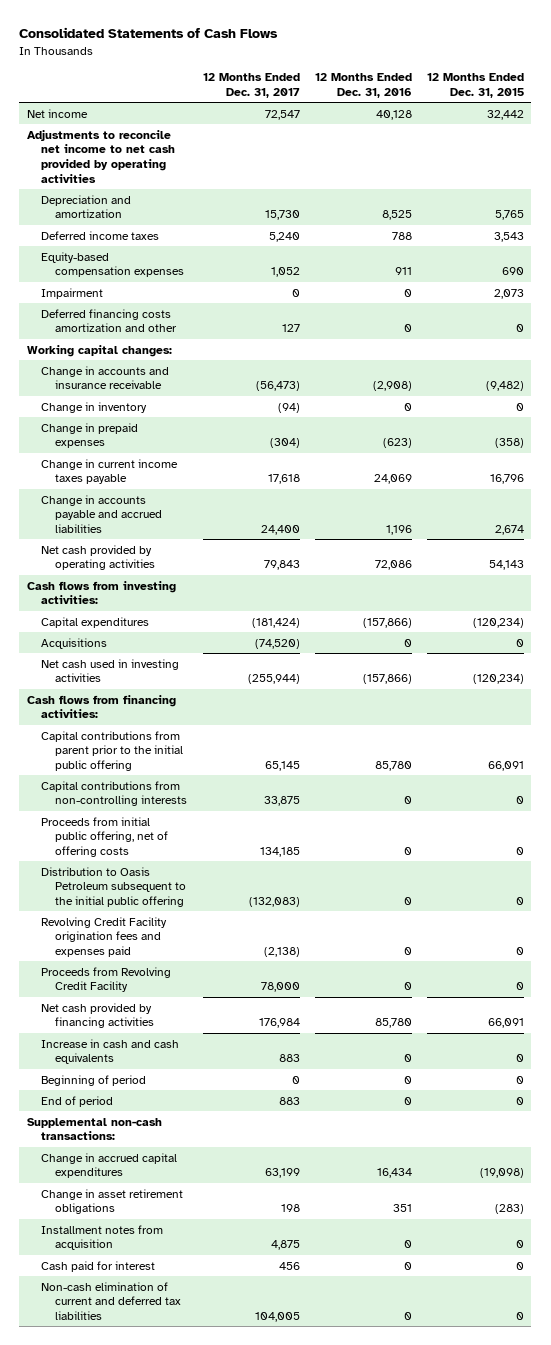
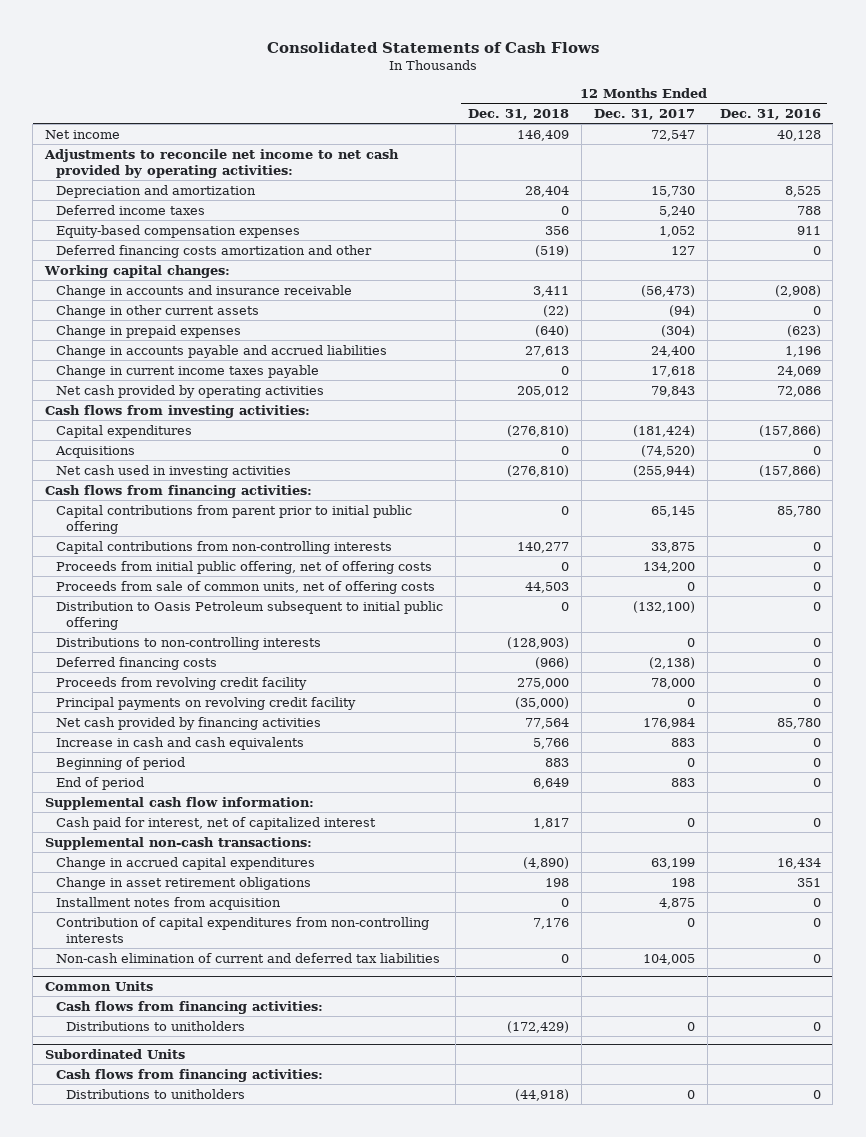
- | 12 Months Ended Dec. 31, 2017 | 12 Months Ended Dec. 31, 2016 | 12 Months Ended Dec. 31, 2015
+ | 12 Months Ended Dec. 31, 2018 | 12 Months Ended Dec. 31, 2017 | 12 Months Ended Dec. 31, 2016
- Adjustments to reconcile net income to net cash provided by operating activities
+ Adjustments to reconcile net income to net cash provided by operating activities:
- Impairment | 0 | 0 | 2,073
- Change in inventory | (94) | 0 | 0
+ Change in other current assets | (22) | (94) | 0
moved down: Change in current income taxes payable | 0 | 17,618 | 24,069
- Capital contributions from parent prior to the initial public offering | 65,145 | 85,780 | 66,091
+ Capital contributions from parent prior to initial public offering | 0 | 65,145 | 85,780
- Proceeds from initial public offering, net of offering costs | 134,185 | 0 | 0
- Distribution to Oasis Petroleum subsequent to the initial public offering | (132,083) | 0 | 0
- Revolving Credit Facility origination fees and expenses paid | (2,138) | 0 | 0
- Proceeds from Revolving Credit Facility | 78,000 | 0 | 0
+ Proceeds from initial public offering, net of offering costs | 0 | 134,200 | 0
+ Proceeds from sale of common units, net of offering costs | 44,503 | 0 | 0
+ Distribution to Oasis Petroleum subsequent to initial public offering | 0 | (132,100) | 0
+ Distributions to non-controlling interests | (128,903) | 0 | 0
+ Deferred financing costs | (966) | (2,138) | 0
+ Proceeds from revolving credit facility | 275,000 | 78,000 | 0
+ Principal payments on revolving credit facility | (35,000) | 0 | 0
+ Supplemental cash flow information:
+ Cash paid for interest, net of capitalized interest | 1,817 | 0 | 0
- Cash paid for interest | 456 | 0 | 0
+ Contribution of capital expenditures from non-controlling interests | 7,176 | 0 | 0
+ Common Units
+ Cash flows from financing activities:
+ Distributions to unitholders | (172,429) | 0 | 0
+ Subordinated Units
+ Cash flows from financing activities:
+ Distributions to unitholders | (44,918) | 0 | 0

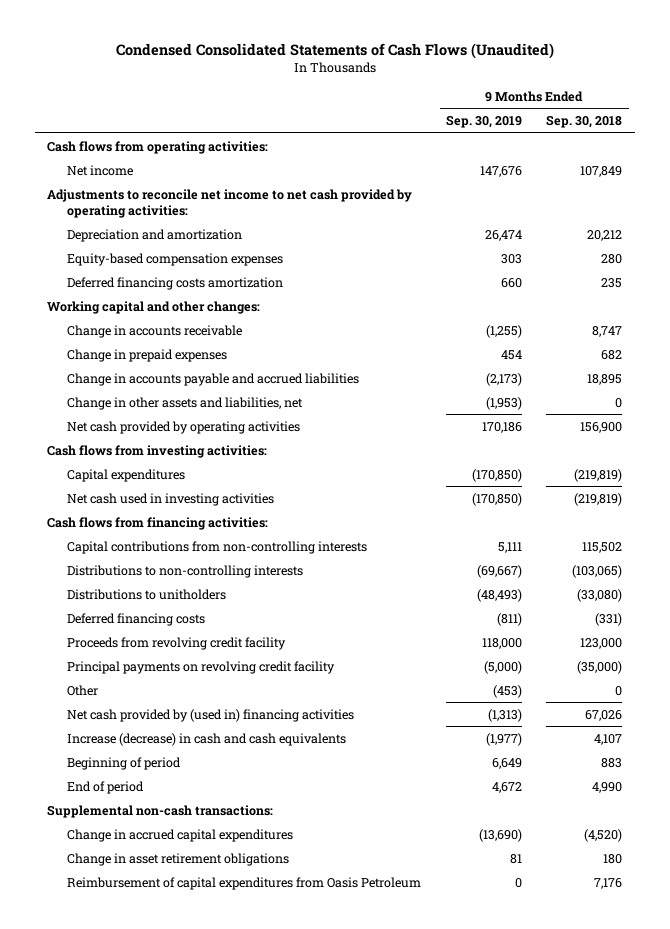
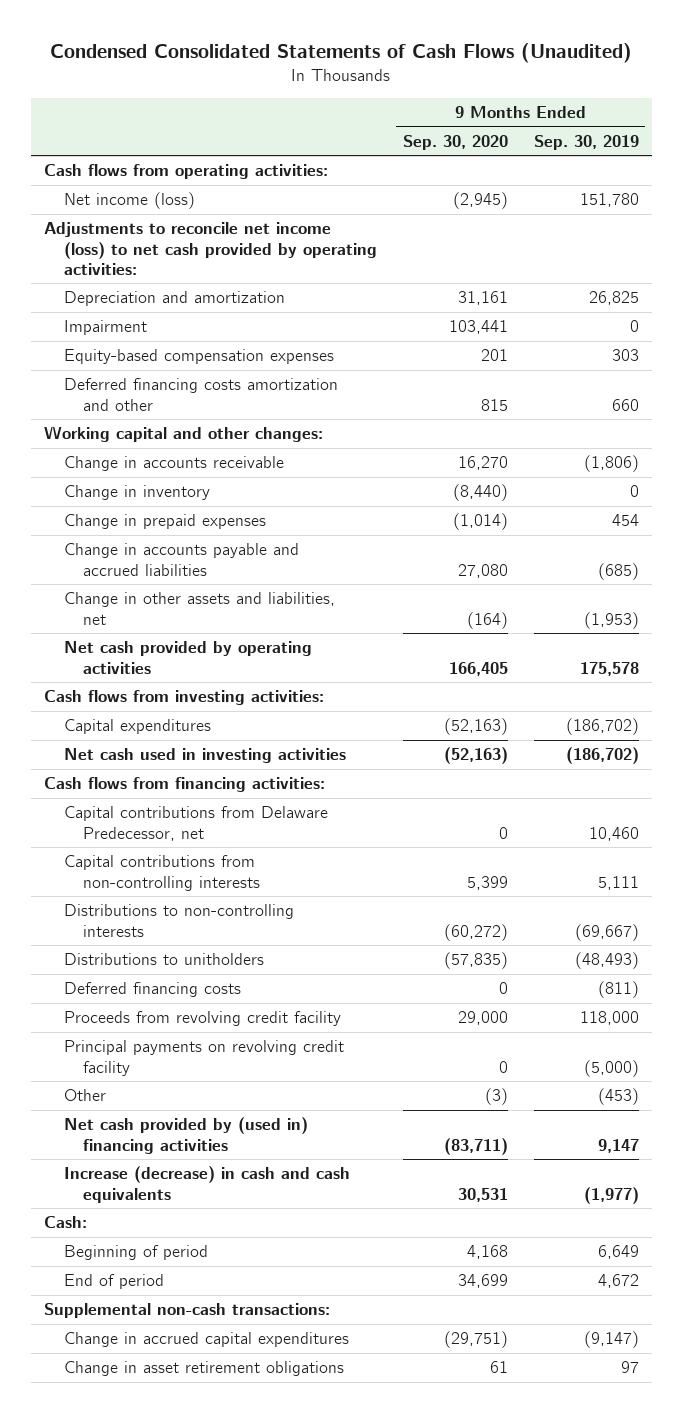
- | 9 Months Ended Sep. 30, 2019 | 9 Months Ended Sep. 30, 2018
+ | 9 Months Ended Sep. 30, 2020 | 9 Months Ended Sep. 30, 2019
- Net income | 147,676 | 107,849
- Adjustments to reconcile net income to net cash provided by operating activities:
- Depreciation and amortization | 26,474 | 20,212
+ Net income (loss) | (2,945) | 151,780
+ Adjustments to reconcile net income (loss) to net cash provided by operating activities:
+ Depreciation and amortization | 31,161 | 26,825
+ Impairment | 103,441 | 0
- Deferred financing costs amortization | 660 | 235
+ Deferred financing costs amortization and other | 815 | 660
- Change in accounts receivable | (1,255) | 8,747
+ Change in accounts receivable | 16,270 | (1,806)
+ Change in inventory | (8,440) | 0
- Change in accounts payable and accrued liabilities | (2,173) | 18,895
+ Change in accounts payable and accrued liabilities | 27,080 | (685)
- Net cash provided by operating activities | 170,186 | 156,900
+ Net cash provided by operating activities | 166,405 | 175,578
- Capital expenditures | (170,850) | (219,819)
- Net cash used in investing activities | (170,850) | (219,819)
+ Capital expenditures | (52,163) | (186,702)
+ Net cash used in investing activities | (52,163) | (186,702)
+ Capital contributions from Delaware Predecessor, net | 0 | 10,460
- Net cash provided by (used in) financing activities | (1,313) | 67,026
+ Net cash provided by (used in) financing activities | (83,711) | 9,147
+ Cash:
- Change in accrued capital expenditures | (13,690) | (4,520)
- Change in asset retirement obligations | 81 | 180
- Reimbursement of capital expenditures from Oasis Petroleum | 0 | 7,176
+ Change in accrued capital expenditures | (29,751) | (9,147)
+ Change in asset retirement obligations | 61 | 97

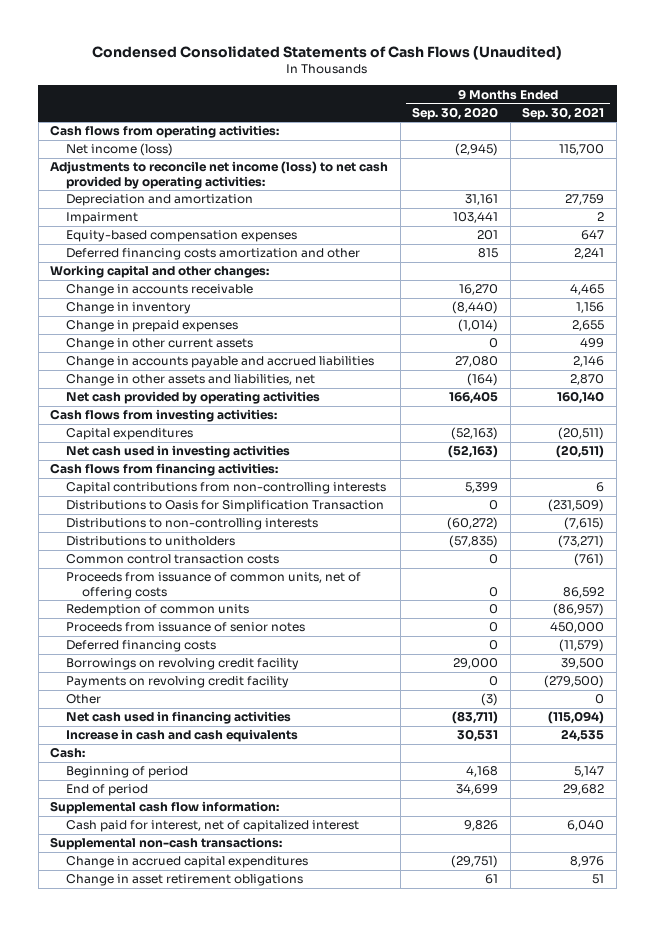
- | 9 Months Ended Sep. 30, 2020 | 9 Months Ended Sep. 30, 2019
+ | 9 Months Ended Sep. 30, 2020 | 9 Months Ended Sep. 30, 2021
+ Change in other current assets | 0 | 499
- Capital contributions from Delaware Predecessor, net | 0 | 10,460
+ Distributions to Oasis for Simplification Transaction | 0 | (231,509)
+ Common control transaction costs | 0 | (761)
+ Proceeds from issuance of common units, net of offering costs | 0 | 86,592
+ Redemption of common units | 0 | (86,957)
+ Proceeds from issuance of senior notes | 0 | 450,000
- Proceeds from revolving credit facility | 29,000 | 118,000
- Principal payments on revolving credit facility | 0 | (5,000)
+ Borrowings on revolving credit facility | 29,000 | 39,500
+ Payments on revolving credit facility | 0 | (279,500)
- Net cash provided by (used in) financing activities | (83,711) | 9,147
- Increase (decrease) in cash and cash equivalents | 30,531 | (1,977)
+ Net cash used in financing activities | (83,711) | (115,094)
+ Increase in cash and cash equivalents | 30,531 | 24,535
+ Supplemental cash flow information:
+ Cash paid for interest, net of capitalized interest | 9,826 | 6,040

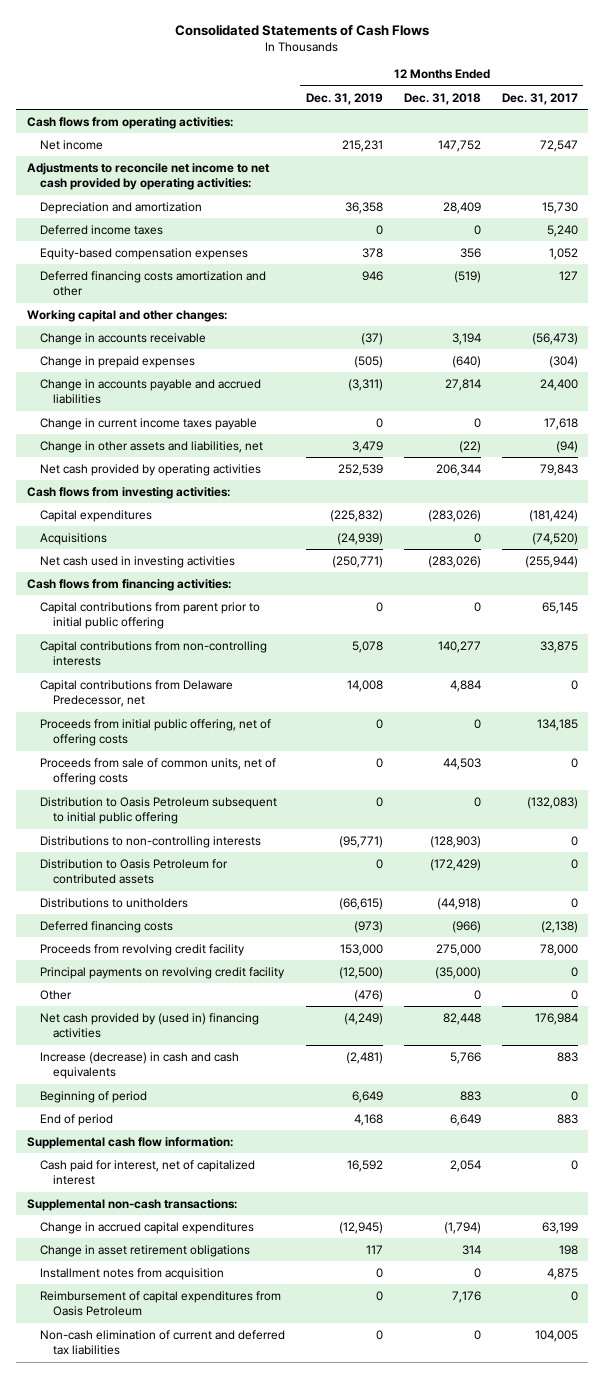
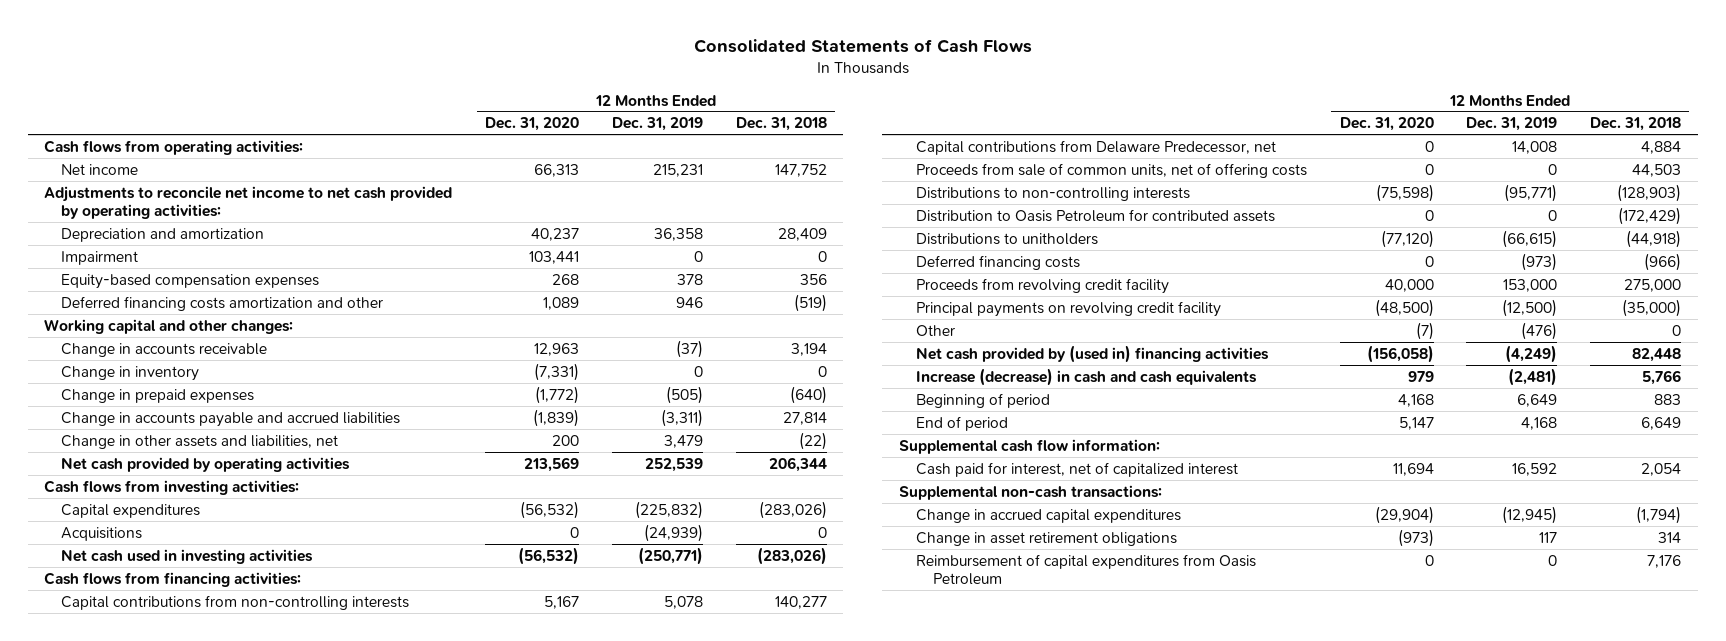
- | 12 Months Ended Dec. 31, 2019 | 12 Months Ended Dec. 31, 2018 | 12 Months Ended Dec. 31, 2017
+ | 12 Months Ended Dec. 31, 2020 | 12 Months Ended Dec. 31, 2019 | 12 Months Ended Dec. 31, 2018
- Deferred income taxes | 0 | 0 | 5,240
+ Impairment | 103,441 | 0 | 0
+ Change in inventory | (7,331) | 0 | 0
- Change in current income taxes payable | 0 | 0 | 17,618
- Capital contributions from parent prior to initial public offering | 0 | 0 | 65,145
- Proceeds from initial public offering, net of offering costs | 0 | 0 | 134,185
- Distribution to Oasis Petroleum subsequent to initial public offering | 0 | 0 | (132,083)
- Installment notes from acquisition | 0 | 0 | 4,875
- Non-cash elimination of current and deferred tax liabilities | 0 | 0 | 104,005

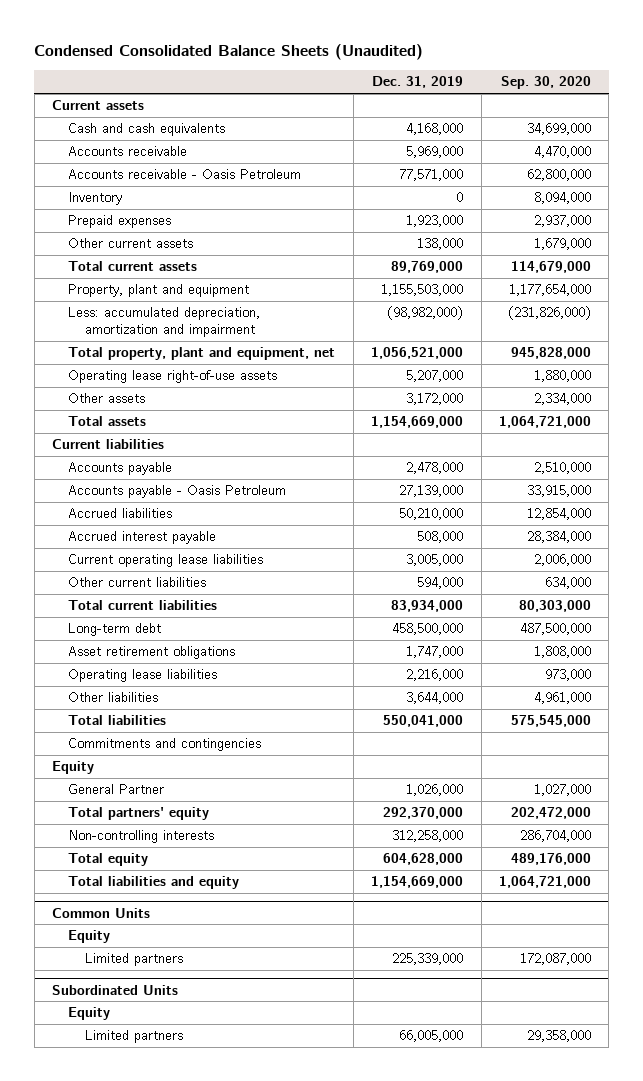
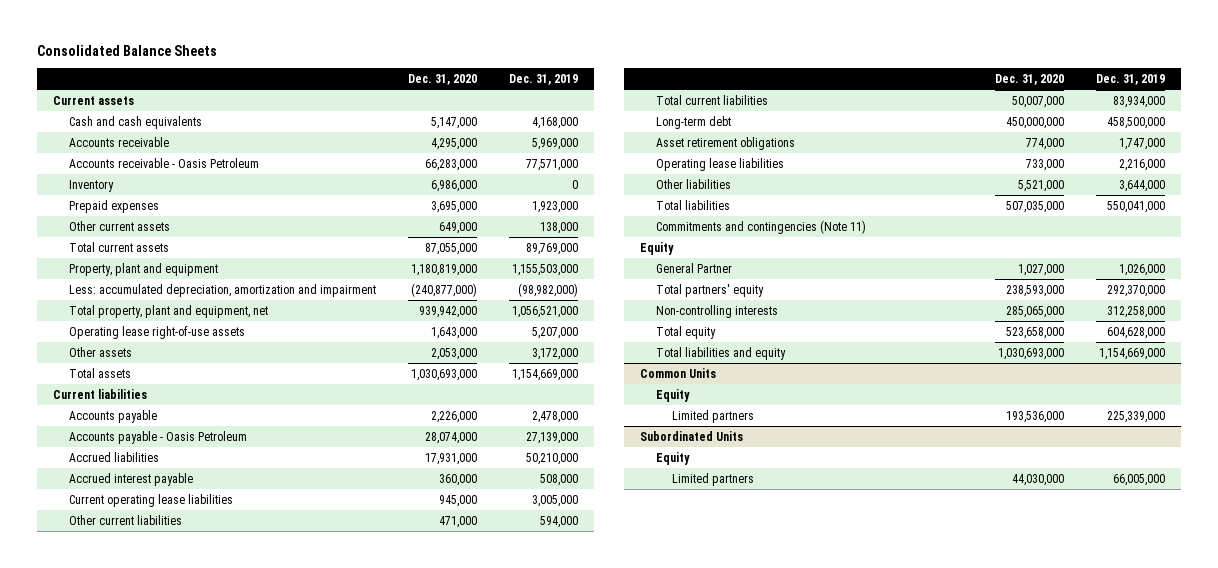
- Condensed Consolidated Balance Sheets (Unaudited)
+ Consolidated Balance Sheets
- | Dec. 31, 2019 | Sep. 30, 2020
+ | Dec. 31, 2020 | Dec. 31, 2019
- Commitments and contingencies
+ Commitments and contingencies (Note 11)

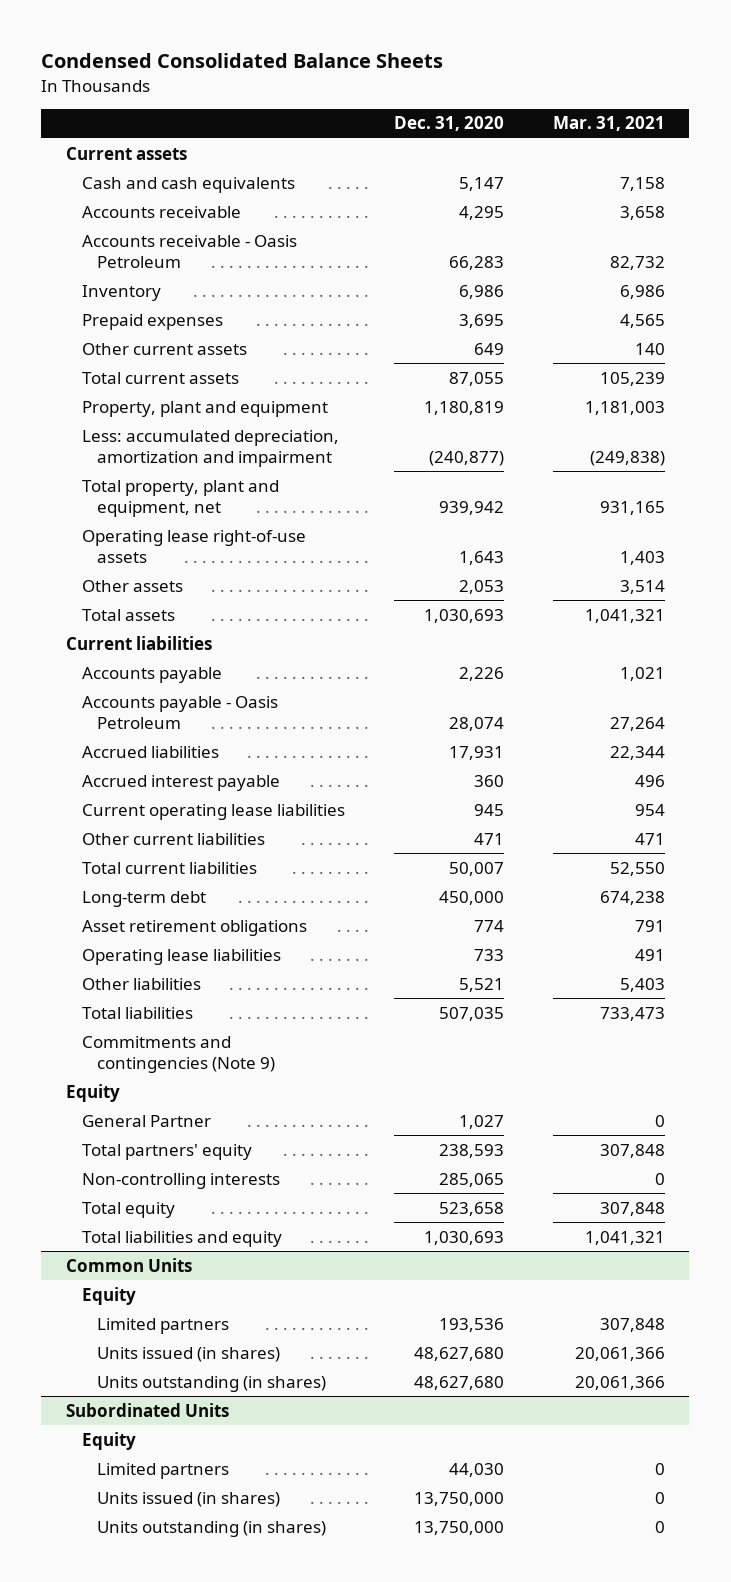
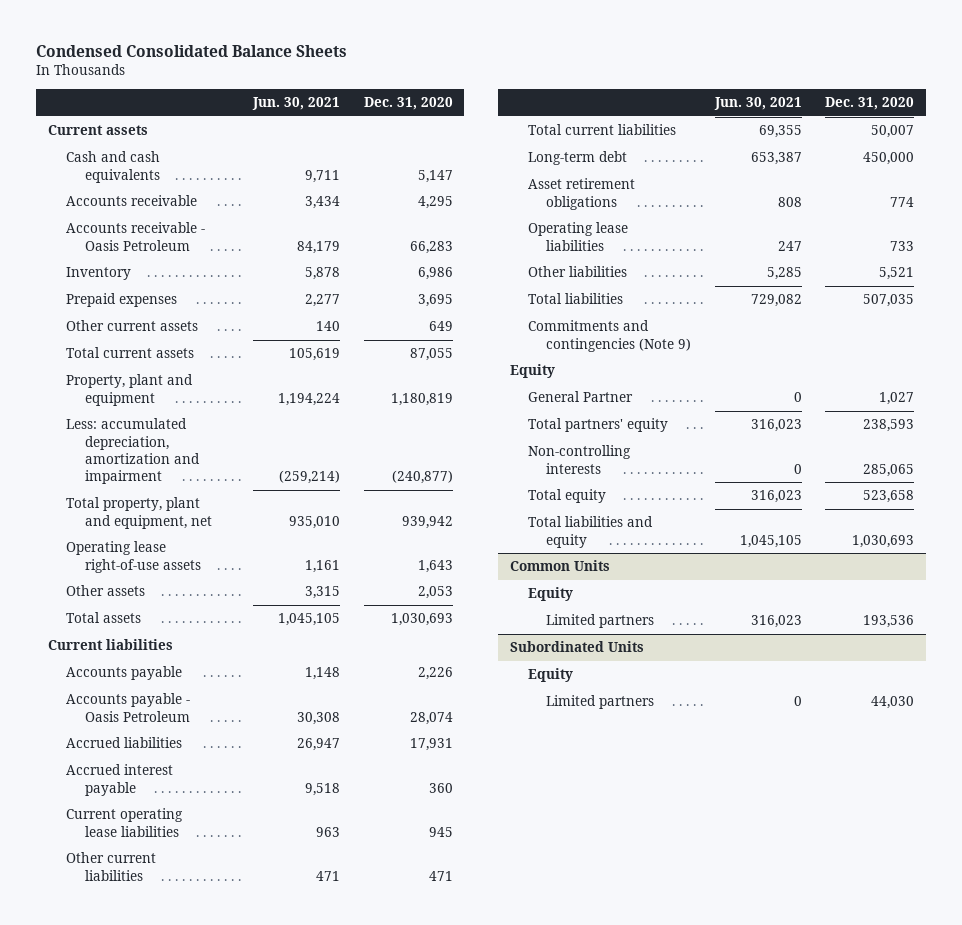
- | Dec. 31, 2020 | Mar. 31, 2021
+ | Jun. 30, 2021 | Dec. 31, 2020
@ Common Units
- Units issued (in shares) | 48,627,680 | 20,061,366
- Units outstanding (in shares) | 48,627,680 | 20,061,366
@ Subordinated Units
- Units issued (in shares) | 13,750,000 | 0
- Units outstanding (in shares) | 13,750,000 | 0

